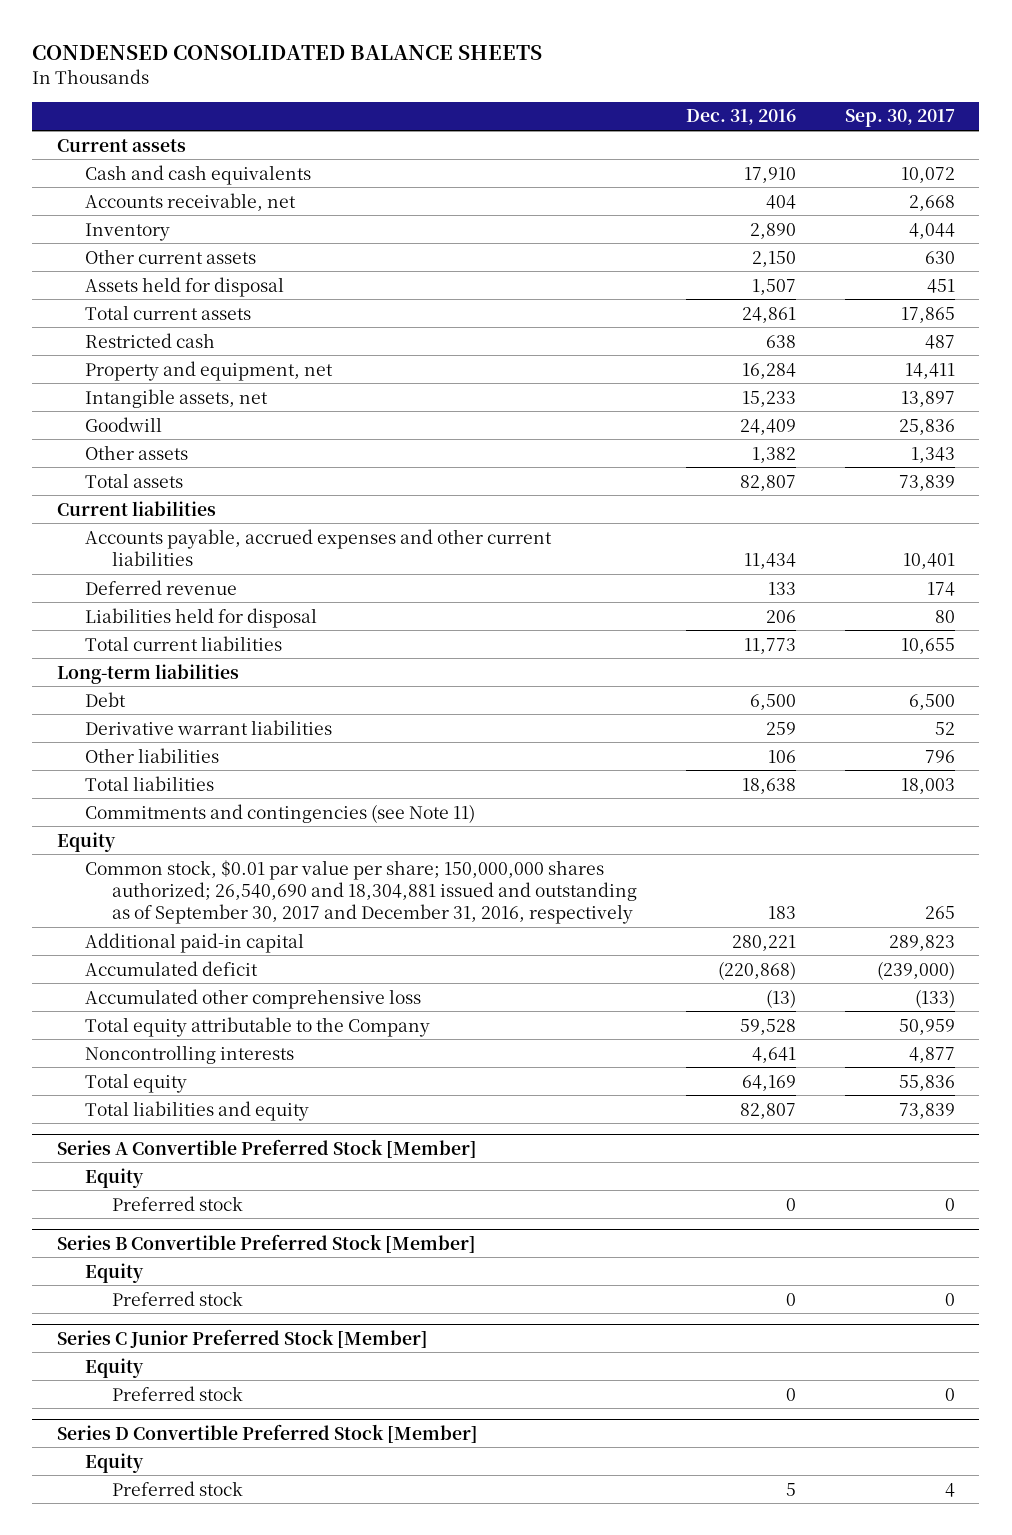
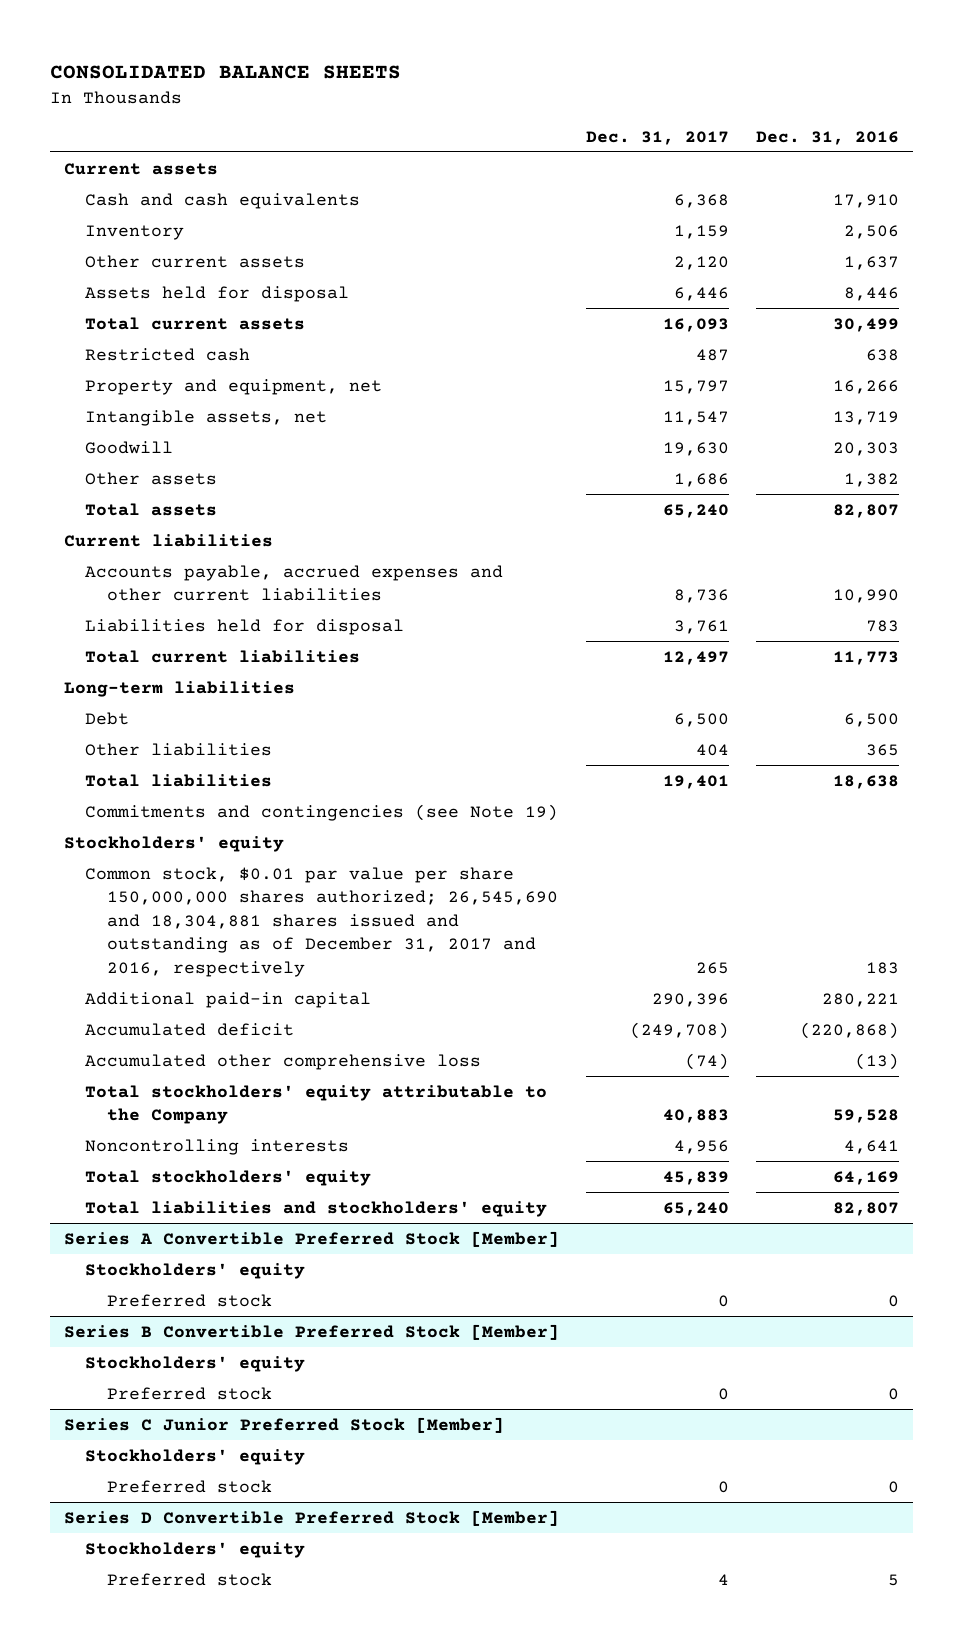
- CONDENSED CONSOLIDATED BALANCE SHEETS
+ CONSOLIDATED BALANCE SHEETS
- | Dec. 31, 2016 | Sep. 30, 2017
+ | Dec. 31, 2017 | Dec. 31, 2016
- Accounts receivable, net | 404 | 2,668
- Inventory | 2,890 | 4,044
- Other current assets | 2,150 | 630
- Assets held for disposal | 1,507 | 451
- Total current assets | 24,861 | 17,865
+ Inventory | 1,159 | 2,506
+ Other current assets | 2,120 | 1,637
+ Assets held for disposal | 6,446 | 8,446
+ Total current assets | 16,093 | 30,499
- Property and equipment, net | 16,284 | 14,411
- Intangible assets, net | 15,233 | 13,897
- Goodwill | 24,409 | 25,836
+ Property and equipment, net | 15,797 | 16,266
+ Intangible assets, net | 11,547 | 13,719
+ Goodwill | 19,630 | 20,303
- Accounts payable, accrued expenses and other current liabilities | 11,434 | 10,401
- Deferred revenue | 133 | 174
- Liabilities held for disposal | 206 | 80
+ Accounts payable, accrued expenses and other current liabilities | 8,736 | 10,990
+ Liabilities held for disposal | 3,761 | 783
- Derivative warrant liabilities | 259 | 52
- Other liabilities | 106 | 796
+ Other liabilities | 404 | 365
- Commitments and contingencies (see Note 11)
- Equity
- Common stock, $0.01 par value per share; 150,000,000 shares authorized; 26,540,690 and 18,304,881 issued and outstanding as of September 30, 2017 and December 31, 2016, respectively | 183 | 265
+ Commitments and contingencies (see Note 19)
+ Stockholders' equity
+ Common stock, $0.01 par value per share 150,000,000 shares authorized; 26,545,690 and 18,304,881 shares issued and outstanding as of December 31, 2017 and 2016, respectively | 265 | 183
- Total equity attributable to the Company | 59,528 | 50,959
+ Total stockholders' equity attributable to the Company | 40,883 | 59,528
- Total equity | 64,169 | 55,836
- Total liabilities and equity | 82,807 | 73,839
+ Total stockholders' equity | 45,839 | 64,169
+ Total liabilities and stockholders' equity | 65,240 | 82,807
@ Series A Convertible Preferred Stock [Member]
- Equity
+ Stockholders' equity
@ Series B Convertible Preferred Stock [Member]
- Equity
+ Stockholders' equity
@ Series C Junior Preferred Stock [Member]
- Equity
+ Stockholders' equity
@ Series D Convertible Preferred Stock [Member]
- Equity
+ Stockholders' equity

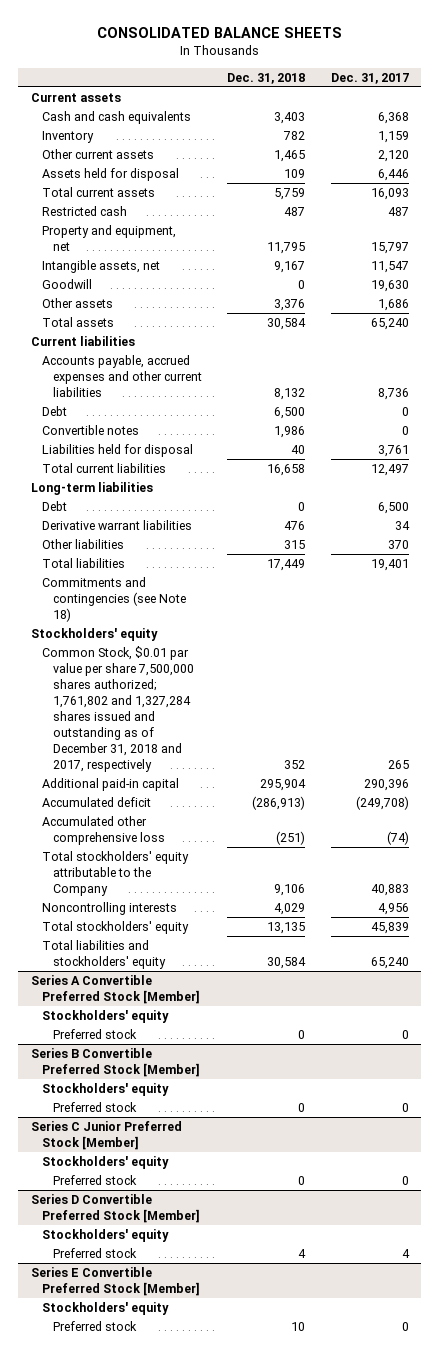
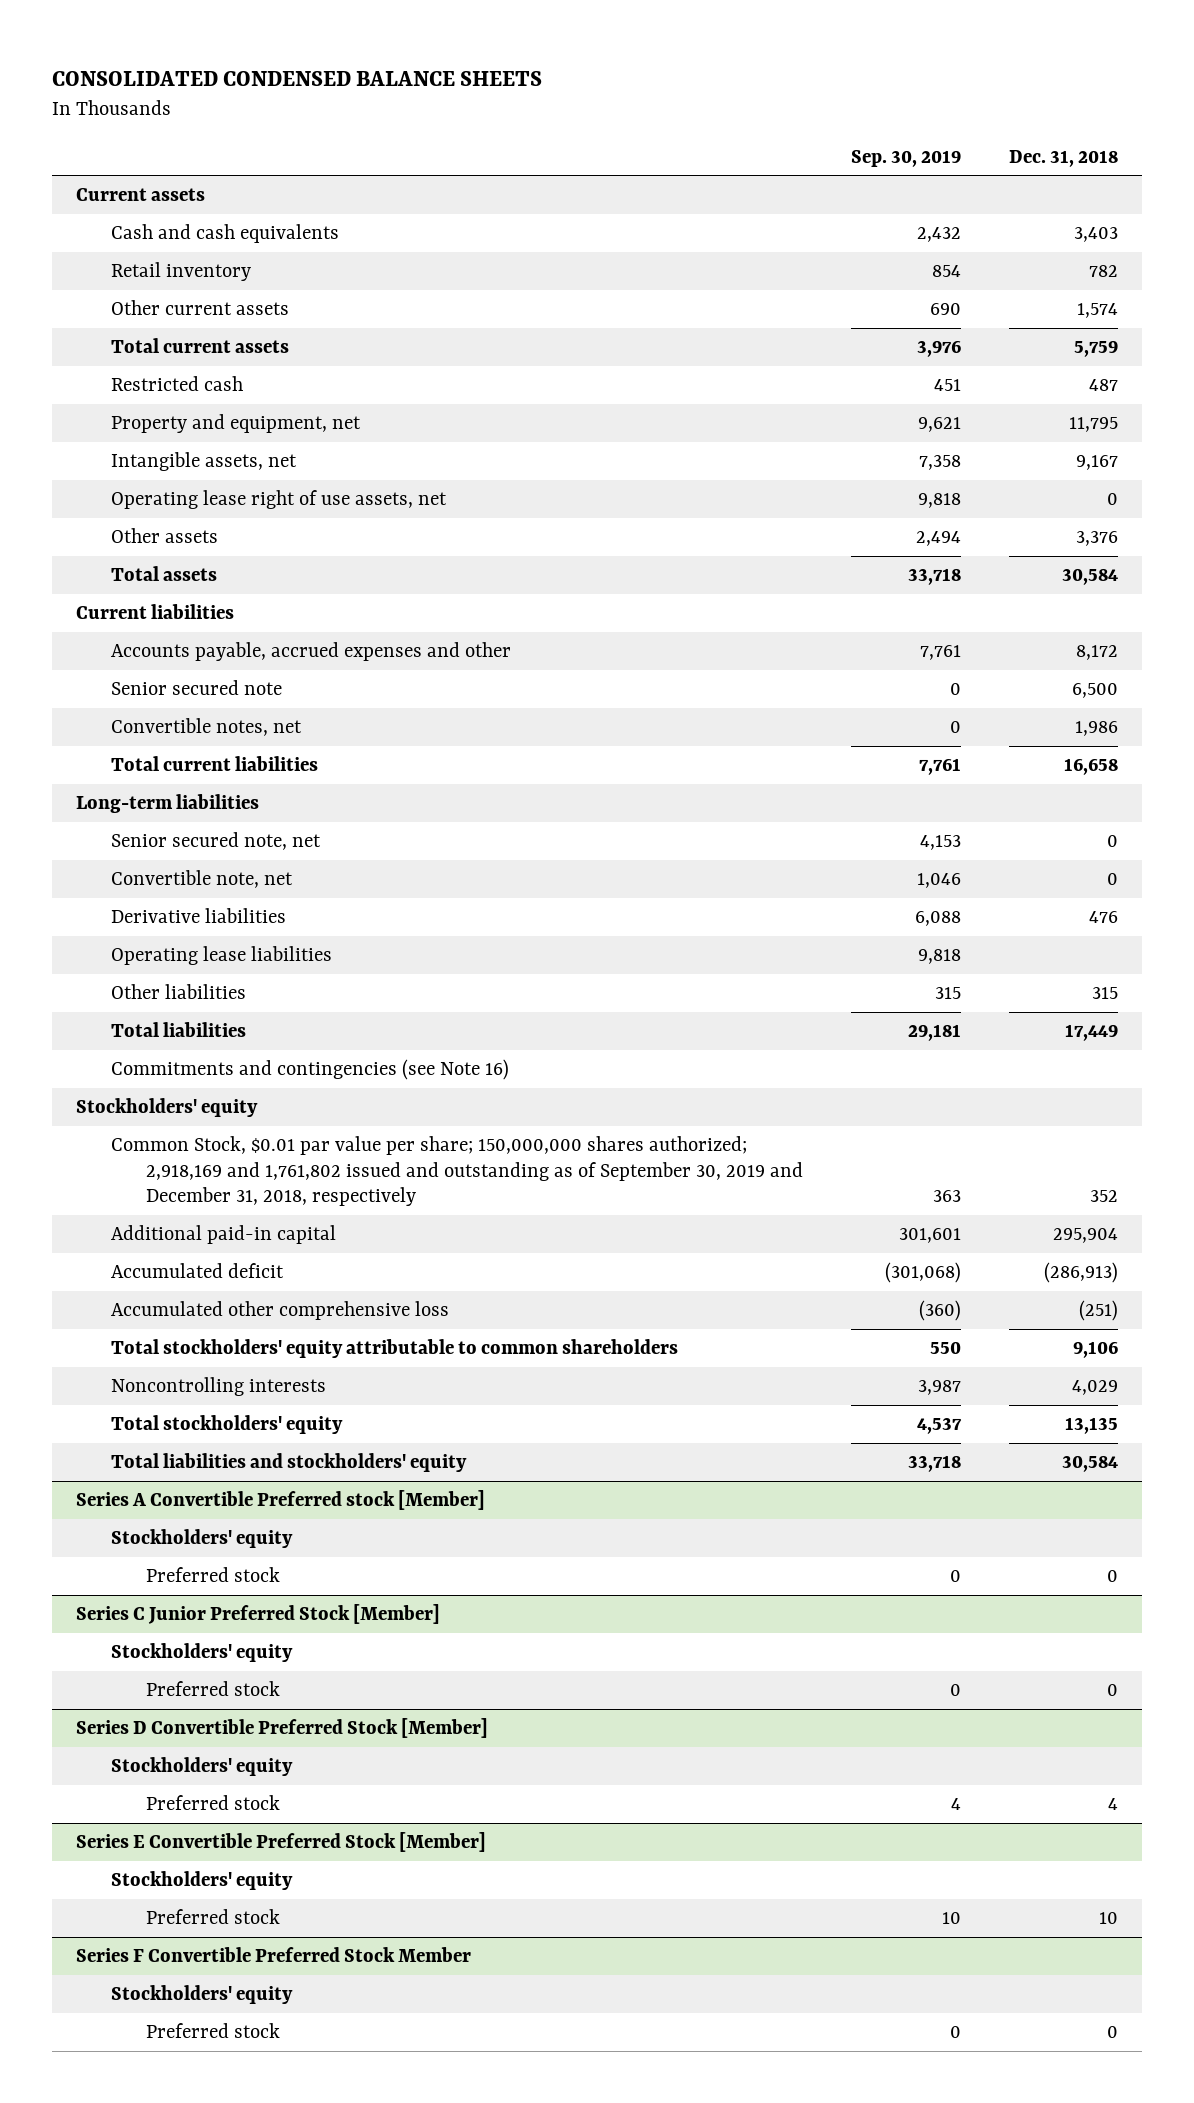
- CONSOLIDATED BALANCE SHEETS
+ CONSOLIDATED CONDENSED BALANCE SHEETS
- | Dec. 31, 2018 | Dec. 31, 2017
+ | Sep. 30, 2019 | Dec. 31, 2018
- Inventory | 782 | 1,159
- Other current assets | 1,465 | 2,120
- Assets held for disposal | 109 | 6,446
+ Retail inventory | 854 | 782
+ Other current assets | 690 | 1,574
- Goodwill | 0 | 19,630
+ Operating lease right of use assets, net | 9,818 | 0
- Accounts payable, accrued expenses and other current liabilities | 8,132 | 8,736
- Debt | 6,500 | 0
- Convertible notes | 1,986 | 0
- Liabilities held for disposal | 40 | 3,761
+ Accounts payable, accrued expenses and other | 7,761 | 8,172
+ Senior secured note | 0 | 6,500
+ Convertible notes, net | 0 | 1,986
- Debt | 0 | 6,500
- Derivative warrant liabilities | 476 | 34
+ Senior secured note, net | 4,153 | 0
+ Convertible note, net | 1,046 | 0
+ Derivative liabilities | 6,088 | 476
+ Operating lease liabilities | 9,818 |
- Commitments and contingencies (see Note 18)
+ Commitments and contingencies (see Note 16)
- Common Stock, $0.01 par value per share 7,500,000 shares authorized; 1,761,802 and 1,327,284 shares issued and outstanding as of December 31, 2018 and 2017, respectively | 352 | 265
+ Common Stock, $0.01 par value per share; 150,000,000 shares authorized; 2,918,169 and 1,761,802 issued and outstanding as of September 30, 2019 and December 31, 2018, respectively | 363 | 352
- Total stockholders' equity attributable to the Company | 9,106 | 40,883
+ Total stockholders' equity attributable to common shareholders | 550 | 9,106
- Series A Convertible Preferred Stock [Member]
- Stockholders' equity
- Preferred stock | 0 | 0
- Series B Convertible Preferred Stock [Member]
+ Series A Convertible Preferred stock [Member]
+ Series F Convertible Preferred Stock Member
+ Stockholders' equity
+ Preferred stock | 0 | 0

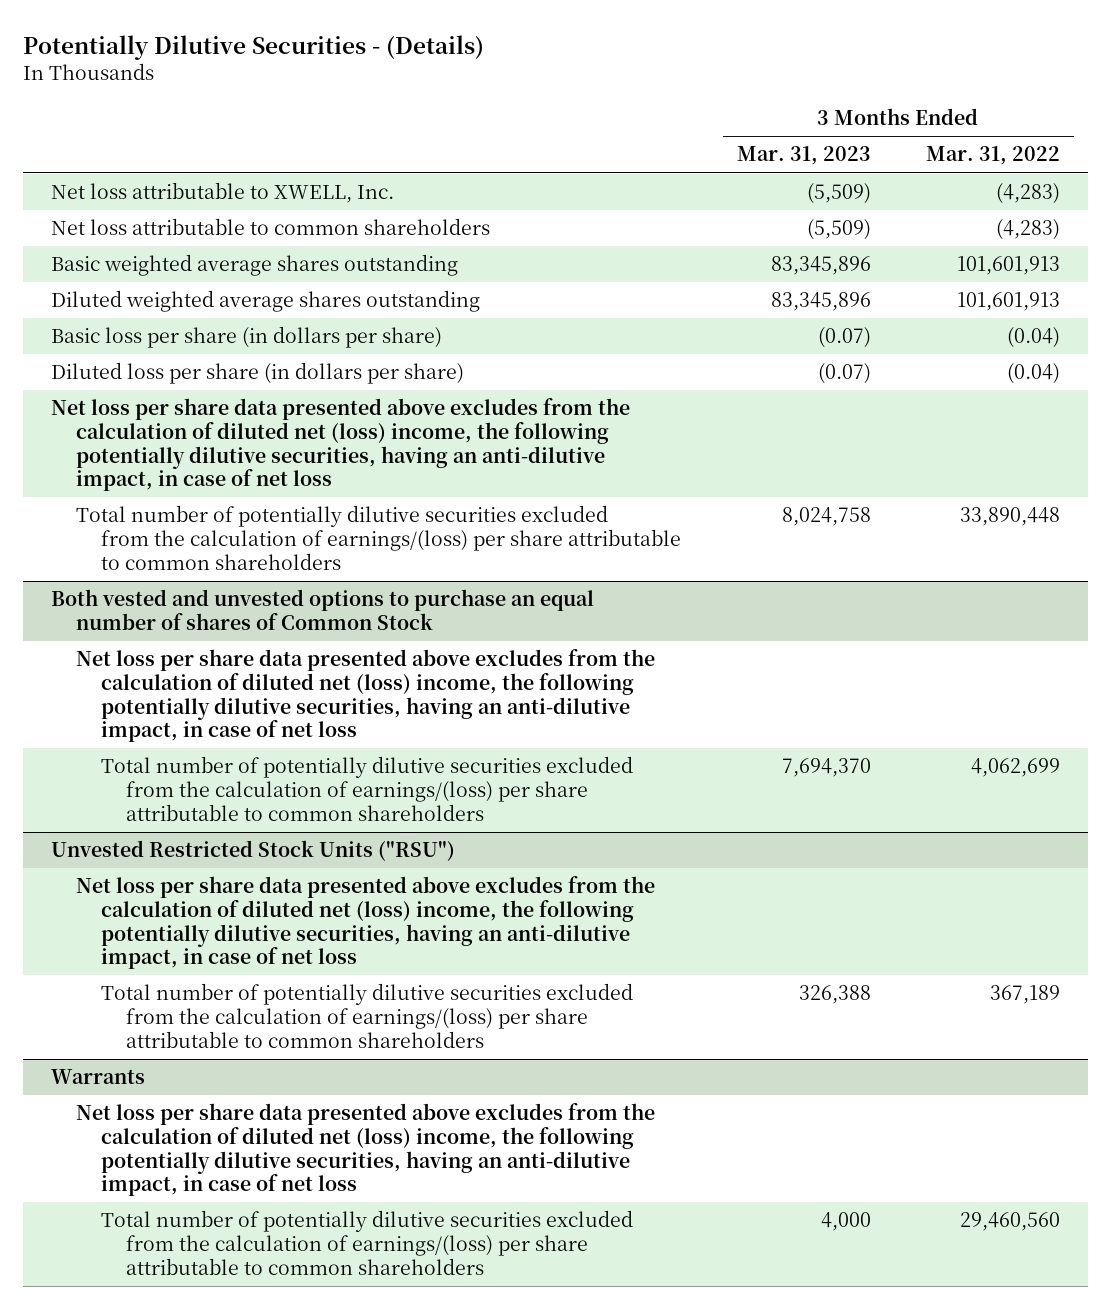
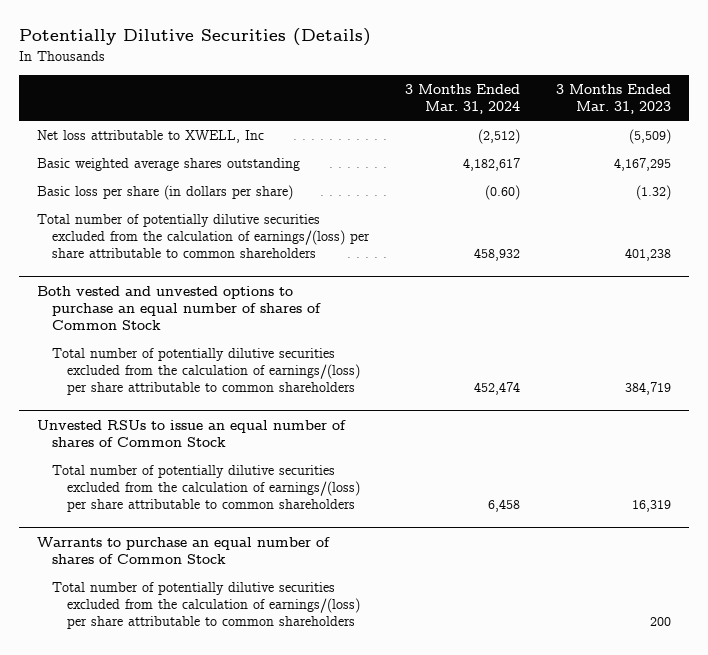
- Potentially Dilutive Securities - (Details)
+ Potentially Dilutive Securities (Details)
- | 3 Months Ended Mar. 31, 2023 | 3 Months Ended Mar. 31, 2022
+ | 3 Months Ended Mar. 31, 2024 | 3 Months Ended Mar. 31, 2023
- Net loss attributable to XWELL, Inc. | (5,509) | (4,283)
- Net loss attributable to common shareholders | (5,509) | (4,283)
- Basic weighted average shares outstanding | 83,345,896 | 101,601,913
- Diluted weighted average shares outstanding | 83,345,896 | 101,601,913
- Basic loss per share (in dollars per share) | (0.07) | (0.04)
- Diluted loss per share (in dollars per share) | (0.07) | (0.04)
- Net loss per share data presented above excludes from the calculation of diluted net (loss) income, the following potentially dilutive securities, having an anti-dilutive impact, in case of net loss
- Total number of potentially dilutive securities excluded from the calculation of earnings/(loss) per share attributable to common shareholders | 8,024,758 | 33,890,448
+ Net loss attributable to XWELL, Inc | (2,512) | (5,509)
+ Basic weighted average shares outstanding | 4,182,617 | 4,167,295
+ Basic loss per share (in dollars per share) | (0.60) | (1.32)
+ Total number of potentially dilutive securities excluded from the calculation of earnings/(loss) per share attributable to common shareholders | 458,932 | 401,238
@ Both vested and unvested options to purchase an equal number of shares of Common Stock
- Net loss per share data presented above excludes from the calculation of diluted net (loss) income, the following potentially dilutive securities, having an anti-dilutive impact, in case of net loss
- Total number of potentially dilutive securities excluded from the calculation of earnings/(loss) per share attributable to common shareholders | 7,694,370 | 4,062,699
- Unvested Restricted Stock Units ("RSU")
- Net loss per share data presented above excludes from the calculation of diluted net (loss) income, the following potentially dilutive securities, having an anti-dilutive impact, in case of net loss
- Total number of potentially dilutive securities excluded from the calculation of earnings/(loss) per share attributable to common shareholders | 326,388 | 367,189
- Warrants
- Net loss per share data presented above excludes from the calculation of diluted net (loss) income, the following potentially dilutive securities, having an anti-dilutive impact, in case of net loss
- Total number of potentially dilutive securities excluded from the calculation of earnings/(loss) per share attributable to common shareholders | 4,000 | 29,460,560
@ Both vested and unvested options to purchase an equal number of shares of Common Stock
+ Total number of potentially dilutive securities excluded from the calculation of earnings/(loss) per share attributable to common shareholders | 452,474 | 384,719
+ Unvested RSUs to issue an equal number of shares of Common Stock
+ Total number of potentially dilutive securities excluded from the calculation of earnings/(loss) per share attributable to common shareholders | 6,458 | 16,319
+ Warrants to purchase an equal number of shares of Common Stock
+ Total number of potentially dilutive securities excluded from the calculation of earnings/(loss) per share attributable to common shareholders | | 200

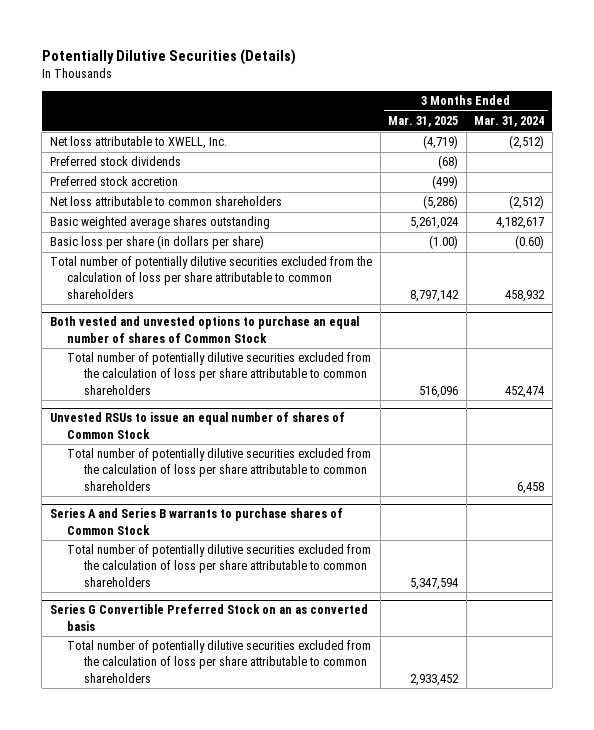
- | 3 Months Ended Mar. 31, 2024 | 3 Months Ended Mar. 31, 2023
+ | 3 Months Ended Mar. 31, 2025 | 3 Months Ended Mar. 31, 2024
- Net loss attributable to XWELL, Inc | (2,512) | (5,509)
+ Net loss attributable to XWELL, Inc. | (4,719) | (2,512)
+ Preferred stock dividends | (68) |
+ Preferred stock accretion | (499) |
+ Net loss attributable to common shareholders | (5,286) | (2,512)
- Total number of potentially dilutive securities excluded from the calculation of earnings/(loss) per share attributable to common shareholders | 458,932 | 401,238
+ Total number of potentially dilutive securities excluded from the calculation of loss per share attributable to common shareholders | 8,797,142 | 458,932
@ Both vested and unvested options to purchase an equal number of shares of Common Stock
- Total number of potentially dilutive securities excluded from the calculation of earnings/(loss) per share attributable to common shareholders | 452,474 | 384,719
+ Total number of potentially dilutive securities excluded from the calculation of loss per share attributable to common shareholders | 516,096 | 452,474
@ Unvested RSUs to issue an equal number of shares of Common Stock
- Total number of potentially dilutive securities excluded from the calculation of earnings/(loss) per share attributable to common shareholders | 6,458 | 16,319
- Warrants to purchase an equal number of shares of Common Stock
- Total number of potentially dilutive securities excluded from the calculation of earnings/(loss) per share attributable to common shareholders | | 200
@ Unvested RSUs to issue an equal number of shares of Common Stock
+ Total number of potentially dilutive securities excluded from the calculation of loss per share attributable to common shareholders | | 6,458
+ Series A and Series B warrants to purchase shares of Common Stock
+ Total number of potentially dilutive securities excluded from the calculation of loss per share attributable to common shareholders | 5,347,594 |
+ Series G Convertible Preferred Stock on an as converted basis
+ Total number of potentially dilutive securities excluded from the calculation of loss per share attributable to common shareholders | 2,933,452 |

